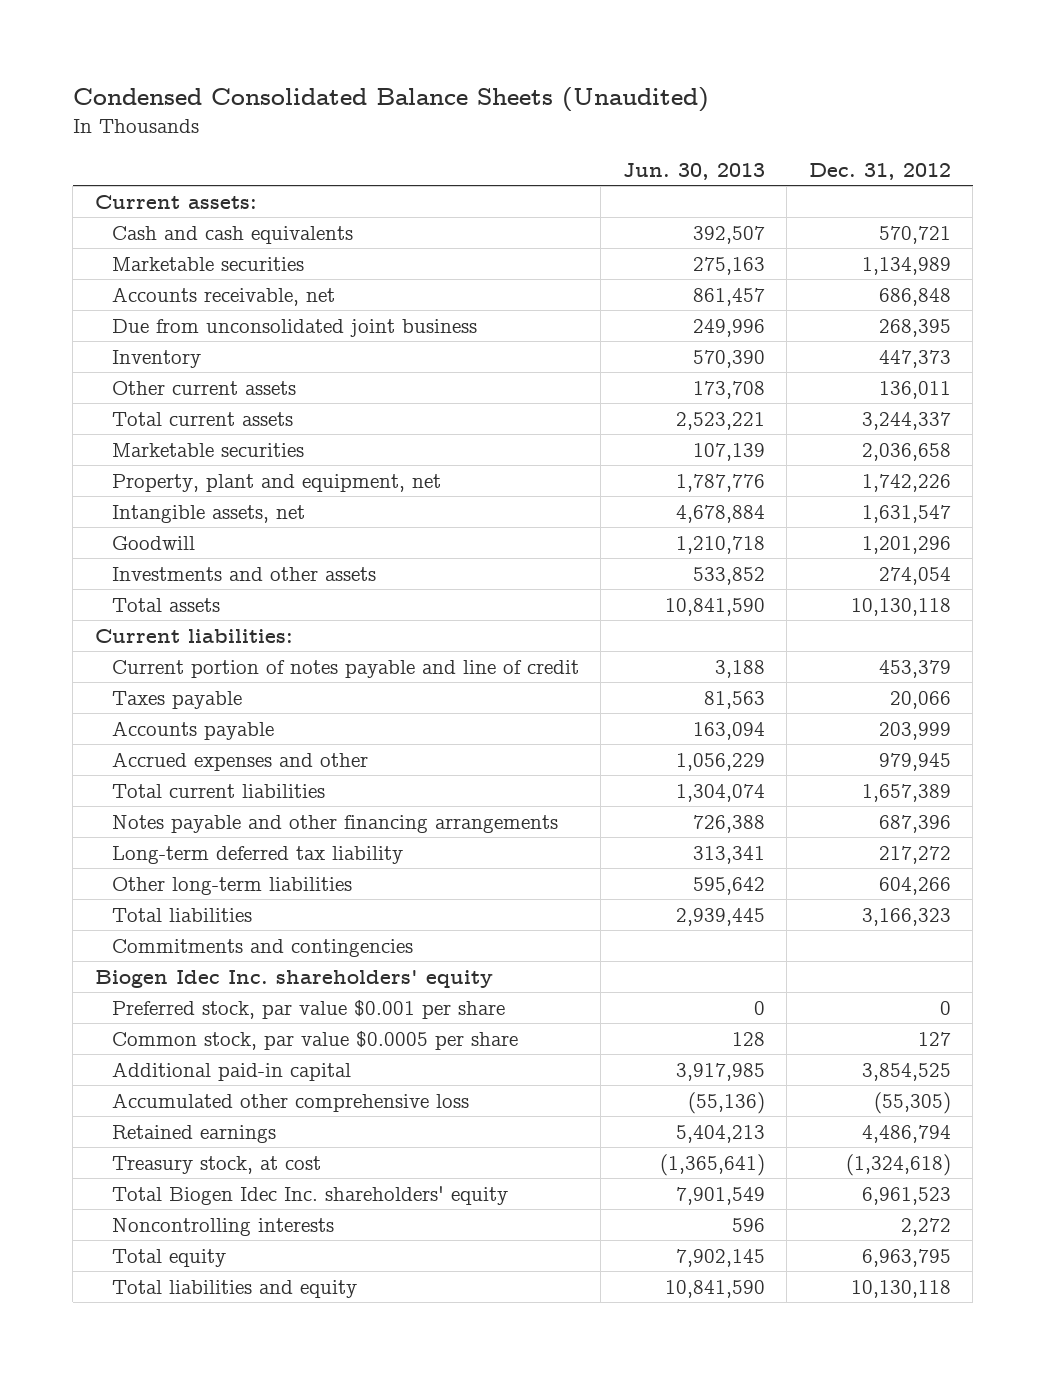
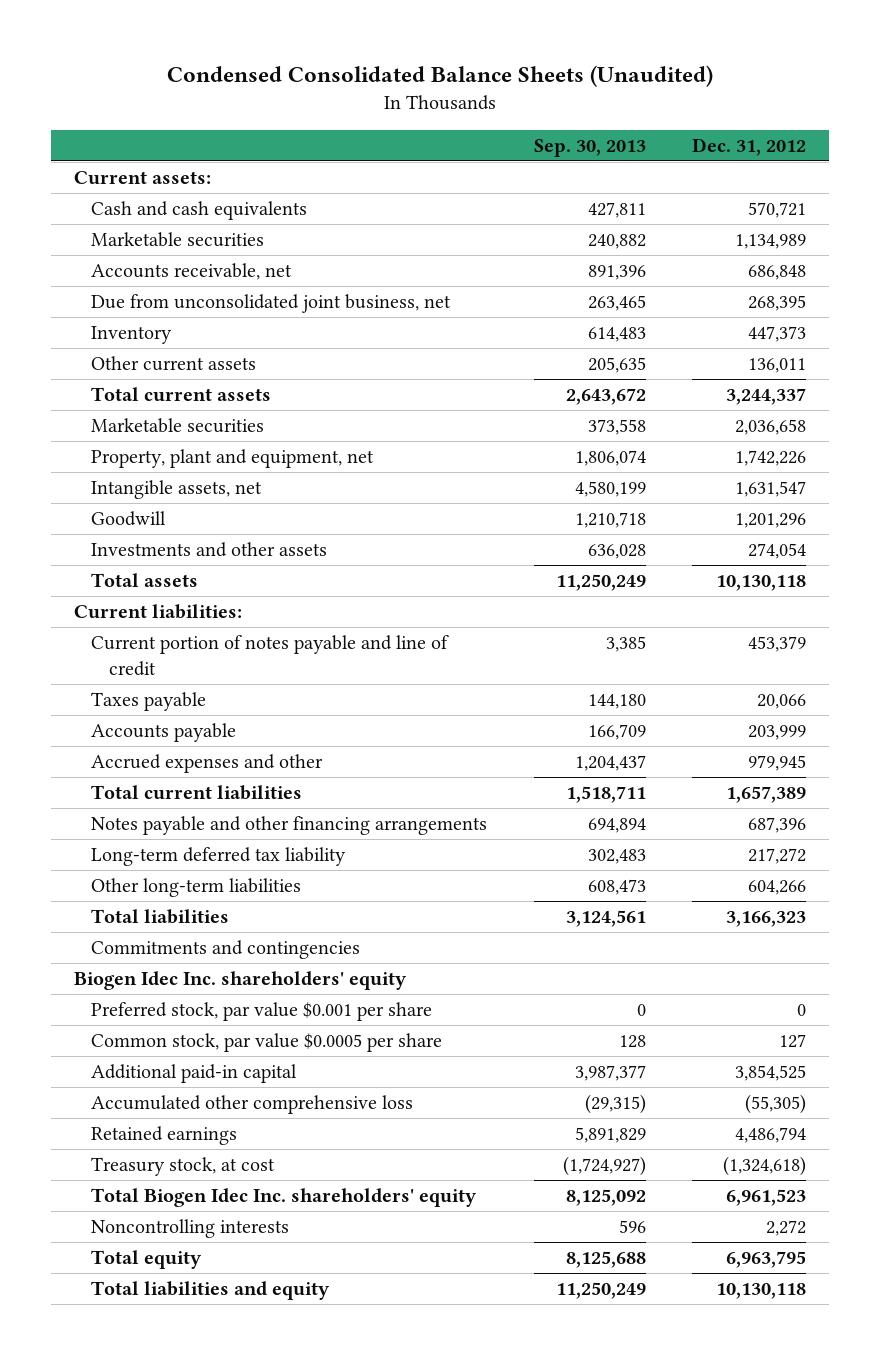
- | Jun. 30, 2013 | Dec. 31, 2012
+ | Sep. 30, 2013 | Dec. 31, 2012
- Due from unconsolidated joint business | 249,996 | 268,395
+ Due from unconsolidated joint business, net | 263,465 | 268,395

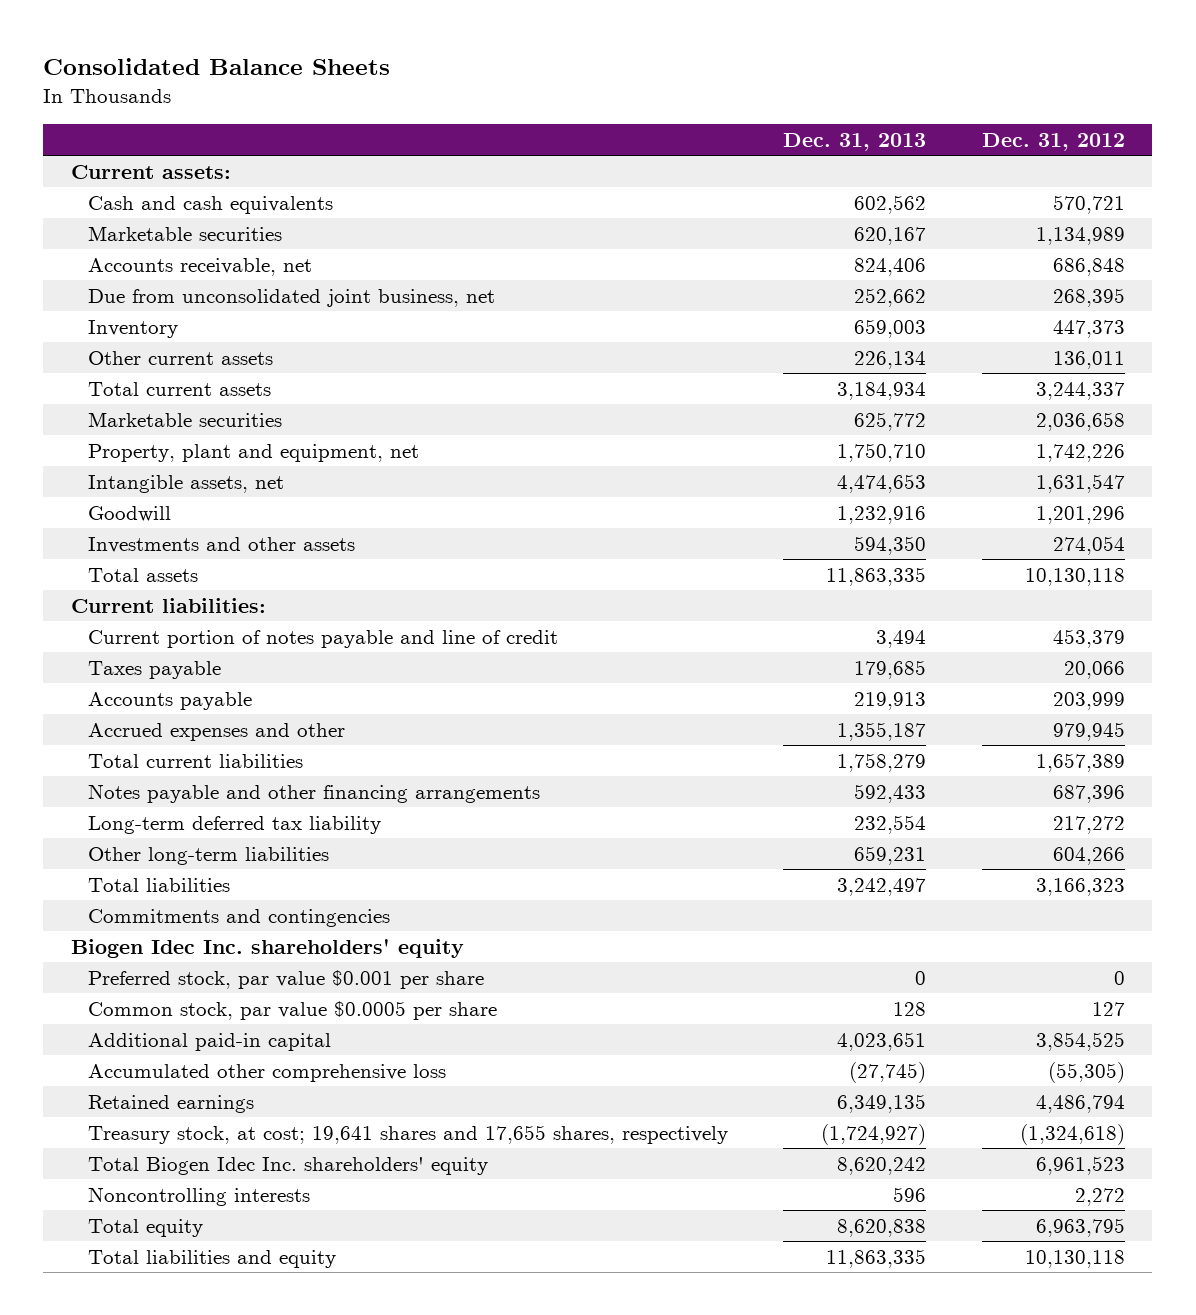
- Condensed Consolidated Balance Sheets (Unaudited)
+ Consolidated Balance Sheets
- | Sep. 30, 2013 | Dec. 31, 2012
+ | Dec. 31, 2013 | Dec. 31, 2012
- Treasury stock, at cost | (1,724,927) | (1,324,618)
+ Treasury stock, at cost; 19,641 shares and 17,655 shares, respectively | (1,724,927) | (1,324,618)

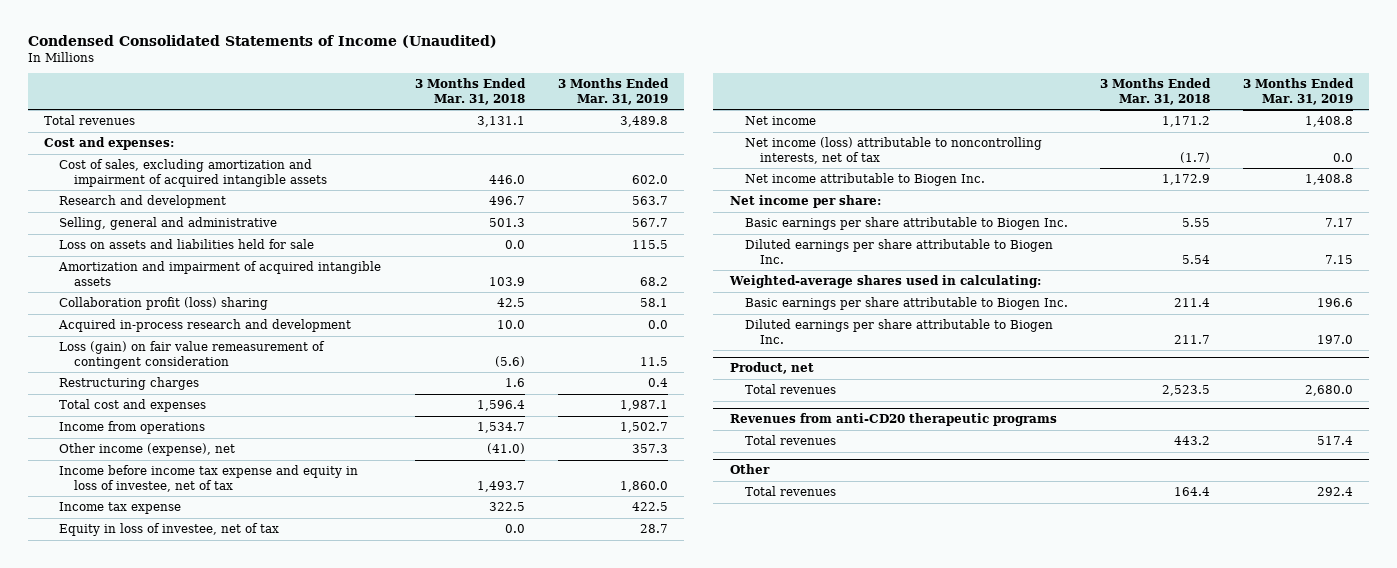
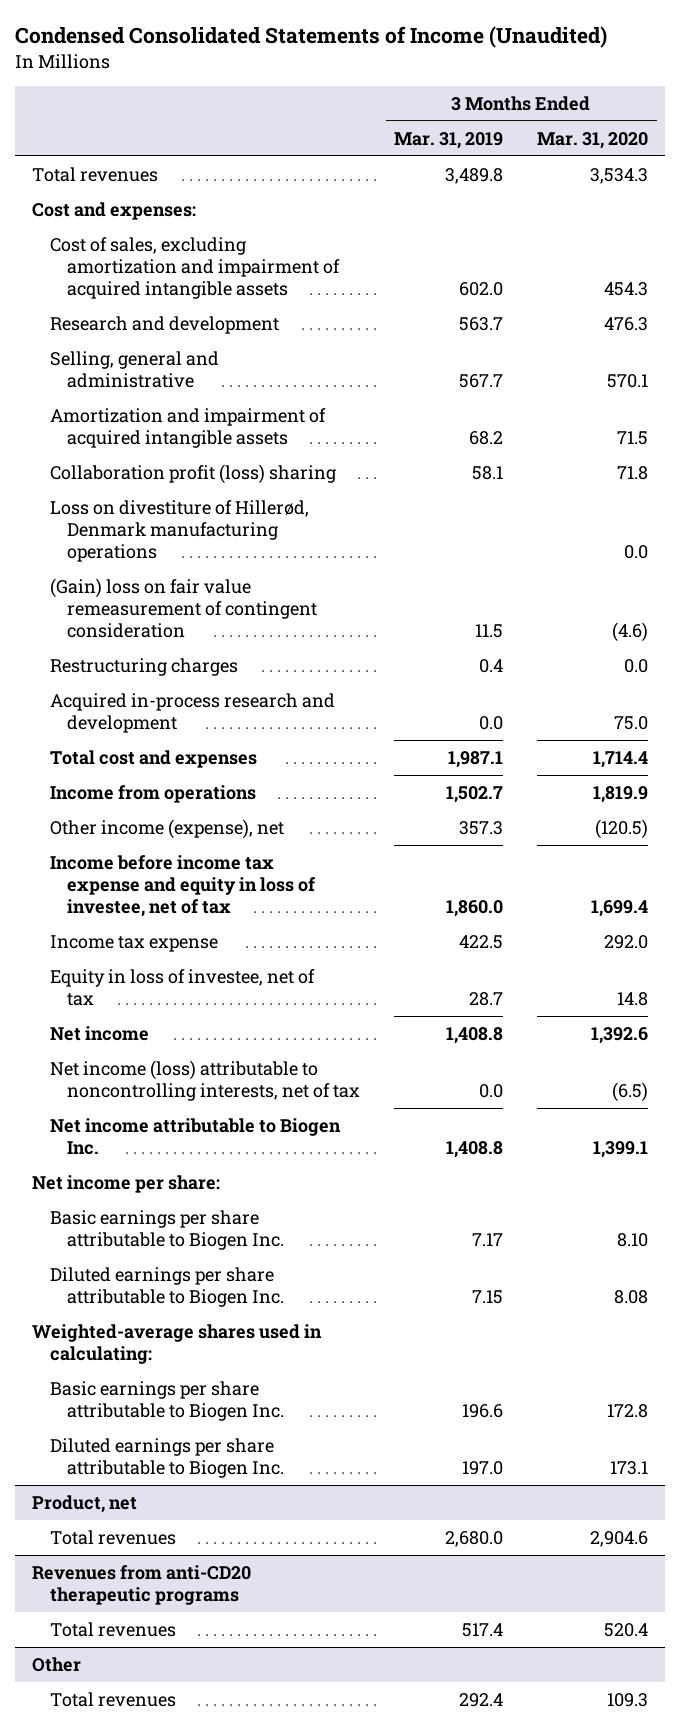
- | 3 Months Ended Mar. 31, 2018 | 3 Months Ended Mar. 31, 2019
+ | 3 Months Ended Mar. 31, 2019 | 3 Months Ended Mar. 31, 2020
- Loss on assets and liabilities held for sale | 0.0 | 115.5
- Loss (gain) on fair value remeasurement of contingent consideration | (5.6) | 11.5
+ Loss on divestiture of Hillerød, Denmark manufacturing operations | | 0.0
+ (Gain) loss on fair value remeasurement of contingent consideration | 11.5 | (4.6)
moved down: Acquired in-process research and development | 0.0 | 75.0

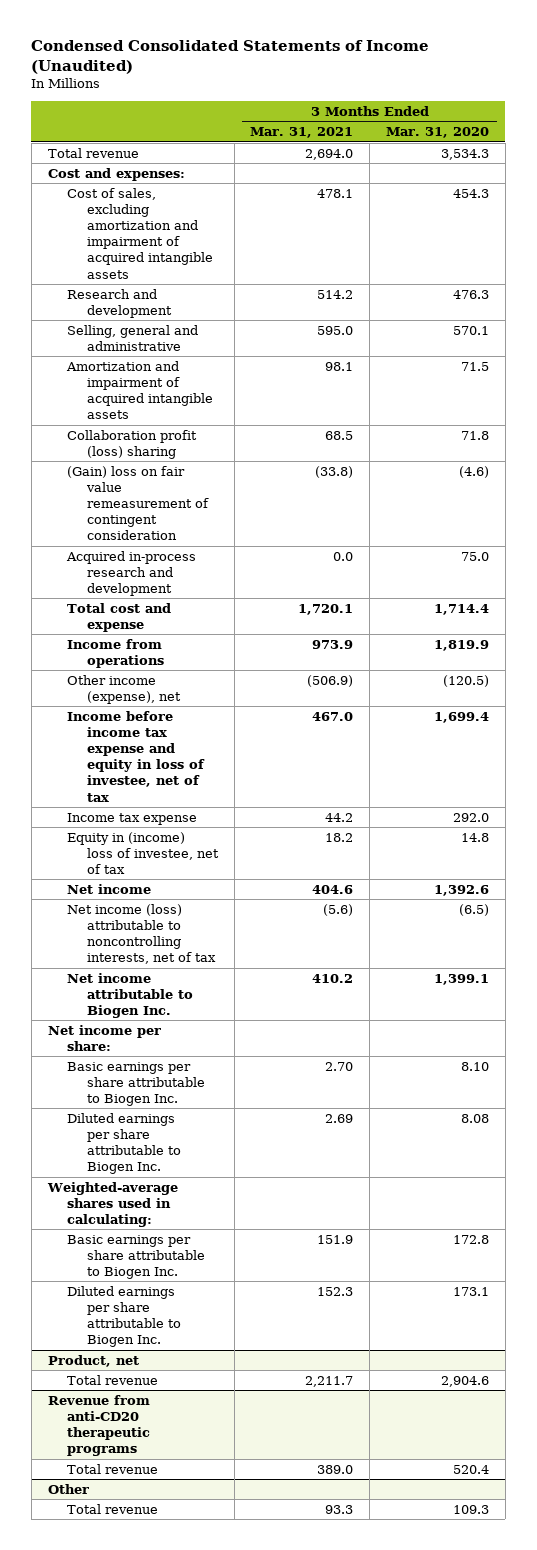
- | 3 Months Ended Mar. 31, 2019 | 3 Months Ended Mar. 31, 2020
+ | 3 Months Ended Mar. 31, 2021 | 3 Months Ended Mar. 31, 2020
- Total revenues | 3,489.8 | 3,534.3
+ Total revenue | 2,694.0 | 3,534.3
- Loss on divestiture of Hillerød, Denmark manufacturing operations | | 0.0
- Restructuring charges | 0.4 | 0.0
- Total cost and expenses | 1,987.1 | 1,714.4
+ Total cost and expense | 1,720.1 | 1,714.4
- Equity in loss of investee, net of tax | 28.7 | 14.8
+ Equity in (income) loss of investee, net of tax | 18.2 | 14.8
@ Product, net
- Total revenues | 2,680.0 | 2,904.6
- Revenues from anti-CD20 therapeutic programs
- Total revenues | 517.4 | 520.4
@ Product, net
+ Total revenue | 2,211.7 | 2,904.6
+ Revenue from anti-CD20 therapeutic programs
+ Total revenue | 389.0 | 520.4
@ Other
- Total revenues | 292.4 | 109.3
+ Total revenue | 93.3 | 109.3

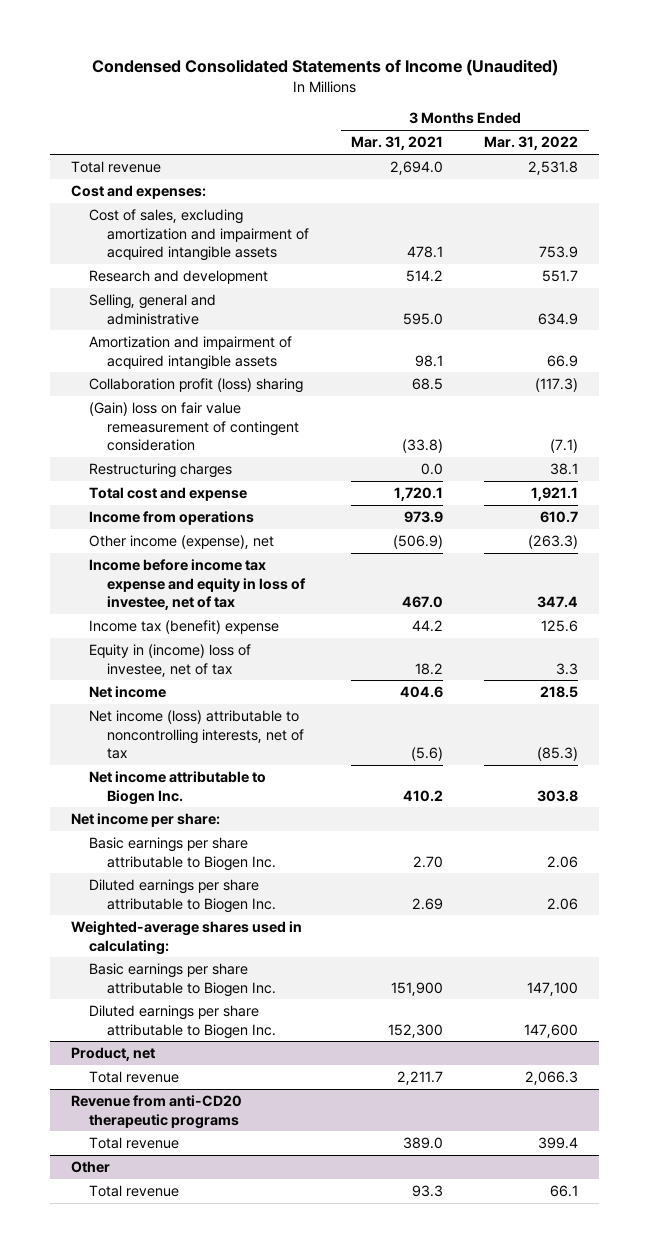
- | 3 Months Ended Mar. 31, 2021 | 3 Months Ended Mar. 31, 2020
+ | 3 Months Ended Mar. 31, 2021 | 3 Months Ended Mar. 31, 2022
- Acquired in-process research and development | 0.0 | 75.0
+ Restructuring charges | 0.0 | 38.1
- Income tax expense | 44.2 | 292.0
+ Income tax (benefit) expense | 44.2 | 125.6
- Basic earnings per share attributable to Biogen Inc. | 151.9 | 172.8
- Diluted earnings per share attributable to Biogen Inc. | 152.3 | 173.1
+ Basic earnings per share attributable to Biogen Inc. | 151,900 | 147,100
+ Diluted earnings per share attributable to Biogen Inc. | 152,300 | 147,600

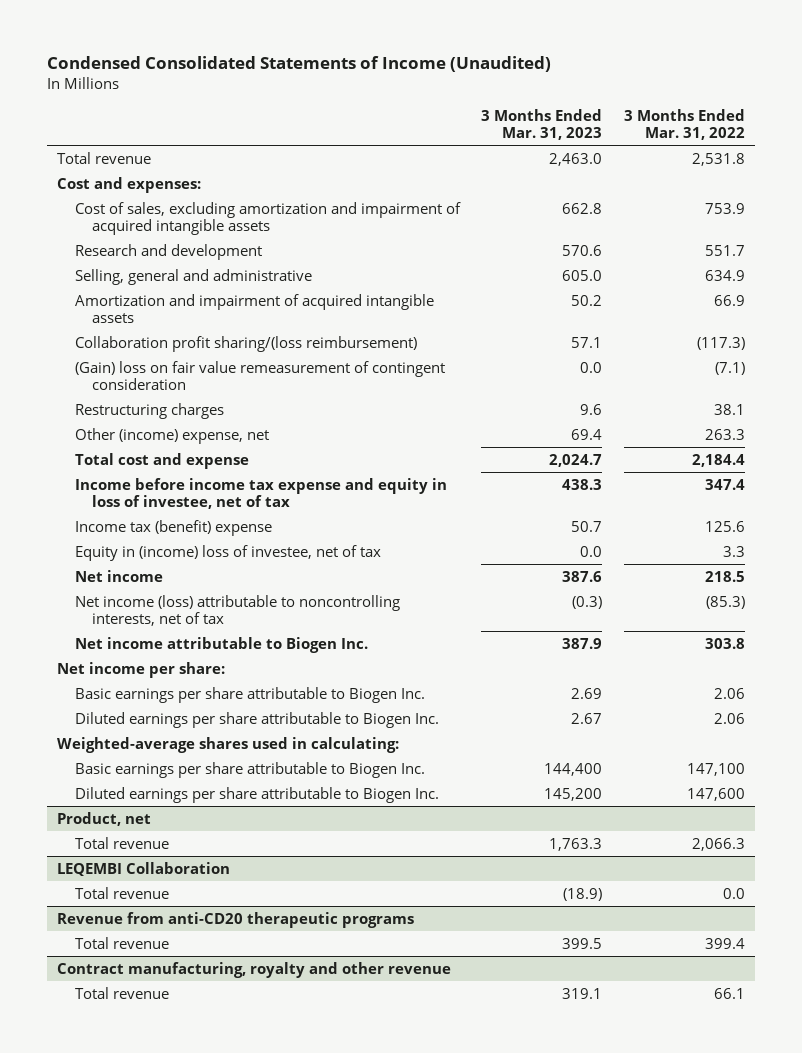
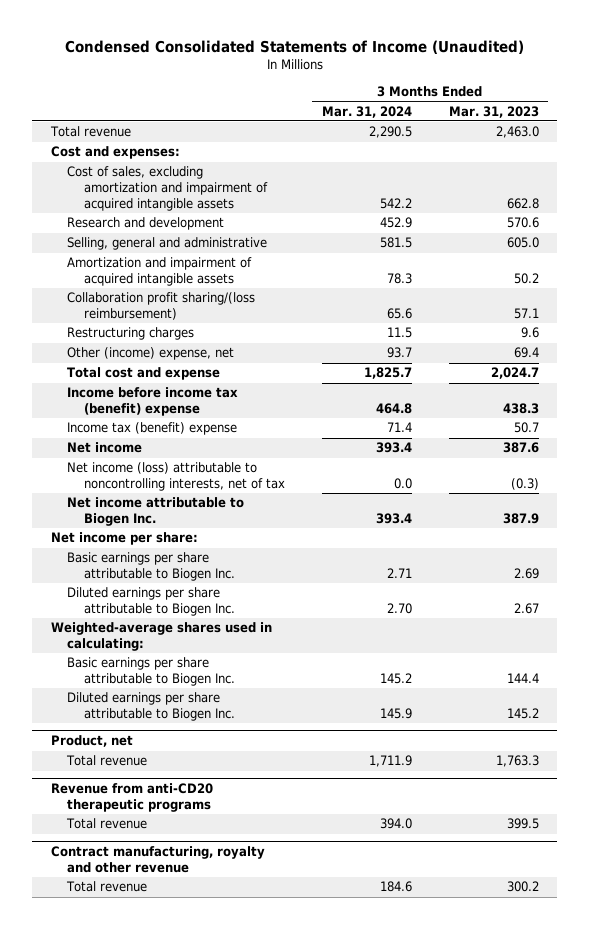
- | 3 Months Ended Mar. 31, 2023 | 3 Months Ended Mar. 31, 2022
+ | 3 Months Ended Mar. 31, 2024 | 3 Months Ended Mar. 31, 2023
- (Gain) loss on fair value remeasurement of contingent consideration | 0.0 | (7.1)
- Income before income tax expense and equity in loss of investee, net of tax | 438.3 | 347.4
+ Income before income tax (benefit) expense | 464.8 | 438.3
- Equity in (income) loss of investee, net of tax | 0.0 | 3.3
- Basic earnings per share attributable to Biogen Inc. | 144,400 | 147,100
- Diluted earnings per share attributable to Biogen Inc. | 145,200 | 147,600
+ Basic earnings per share attributable to Biogen Inc. | 145.2 | 144.4
+ Diluted earnings per share attributable to Biogen Inc. | 145.9 | 145.2
- LEQEMBI Collaboration
- Total revenue | (18.9) | 0.0
@ Contract manufacturing, royalty and other revenue
- Total revenue | 319.1 | 66.1
+ Total revenue | 184.6 | 300.2

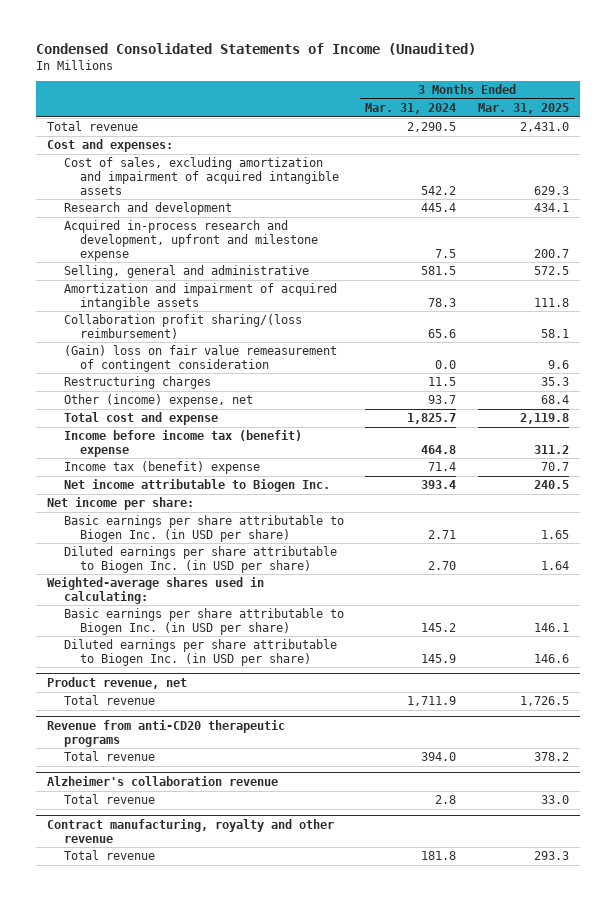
- | 3 Months Ended Mar. 31, 2024 | 3 Months Ended Mar. 31, 2023
+ | 3 Months Ended Mar. 31, 2024 | 3 Months Ended Mar. 31, 2025
- Research and development | 452.9 | 570.6
+ Research and development | 445.4 | 434.1
+ Acquired in-process research and development, upfront and milestone expense | 7.5 | 200.7
+ (Gain) loss on fair value remeasurement of contingent consideration | 0.0 | 9.6
- Net income | 393.4 | 387.6
- Net income (loss) attributable to noncontrolling interests, net of tax | 0.0 | (0.3)
- Basic earnings per share attributable to Biogen Inc. | 2.71 | 2.69
- Diluted earnings per share attributable to Biogen Inc. | 2.70 | 2.67
+ Basic earnings per share attributable to Biogen Inc. (in USD per share) | 2.71 | 1.65
+ Diluted earnings per share attributable to Biogen Inc. (in USD per share) | 2.70 | 1.64
- Basic earnings per share attributable to Biogen Inc. | 145.2 | 144.4
- Diluted earnings per share attributable to Biogen Inc. | 145.9 | 145.2
- Product, net
+ Basic earnings per share attributable to Biogen Inc. (in USD per share) | 145.2 | 146.1
+ Diluted earnings per share attributable to Biogen Inc. (in USD per share) | 145.9 | 146.6
+ Product revenue, net
+ Alzheimer's collaboration revenue
+ Total revenue | 2.8 | 33.0
@ Contract manufacturing, royalty and other revenue
- Total revenue | 184.6 | 300.2
+ Total revenue | 181.8 | 293.3

